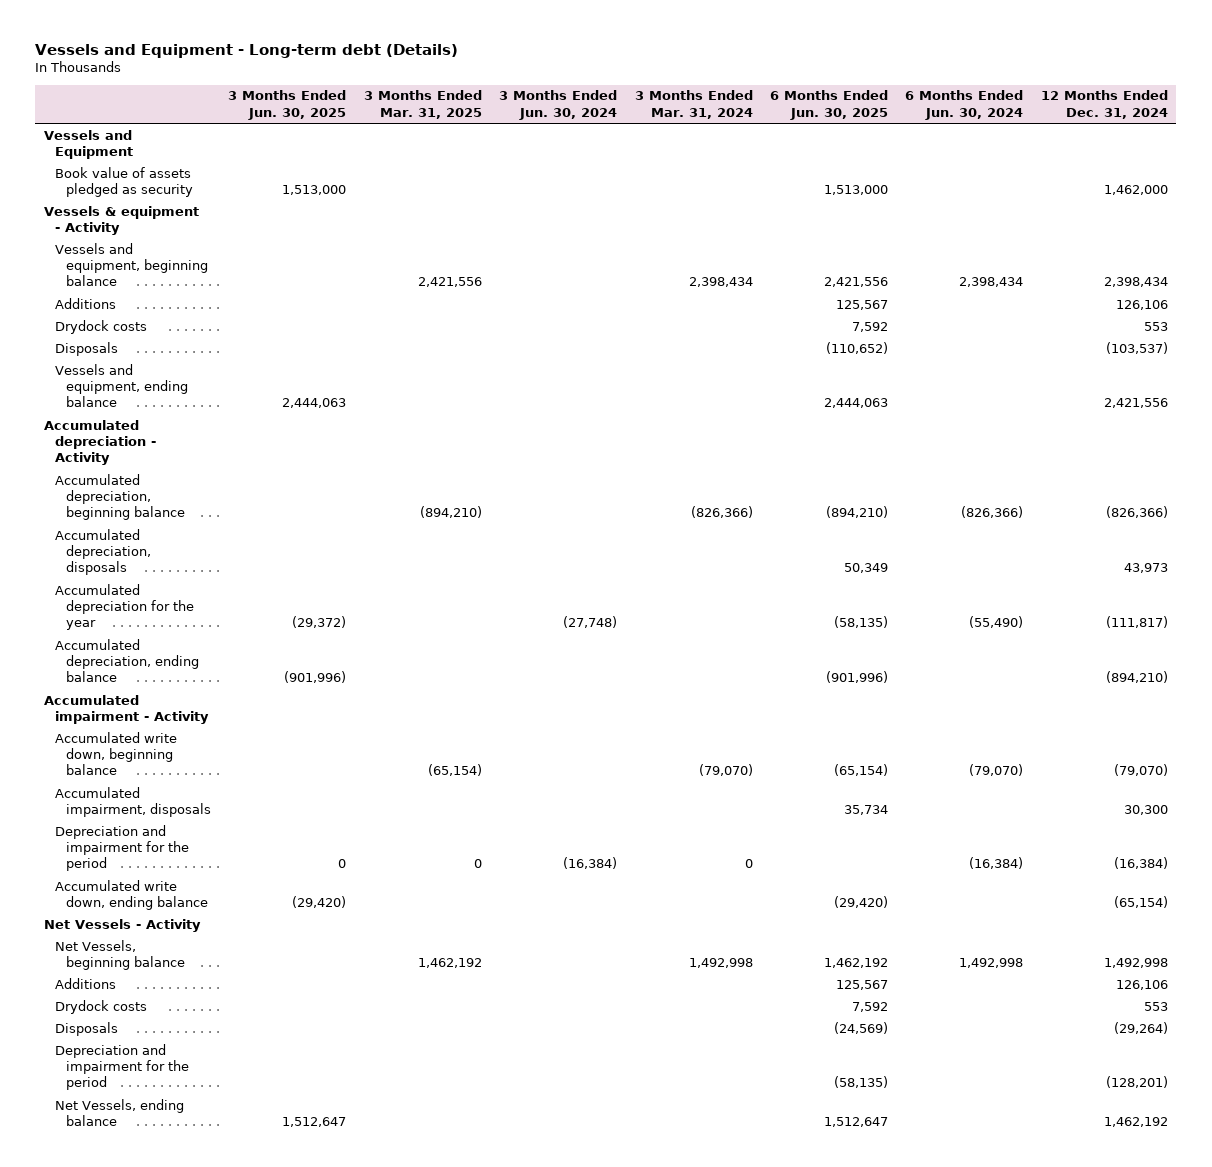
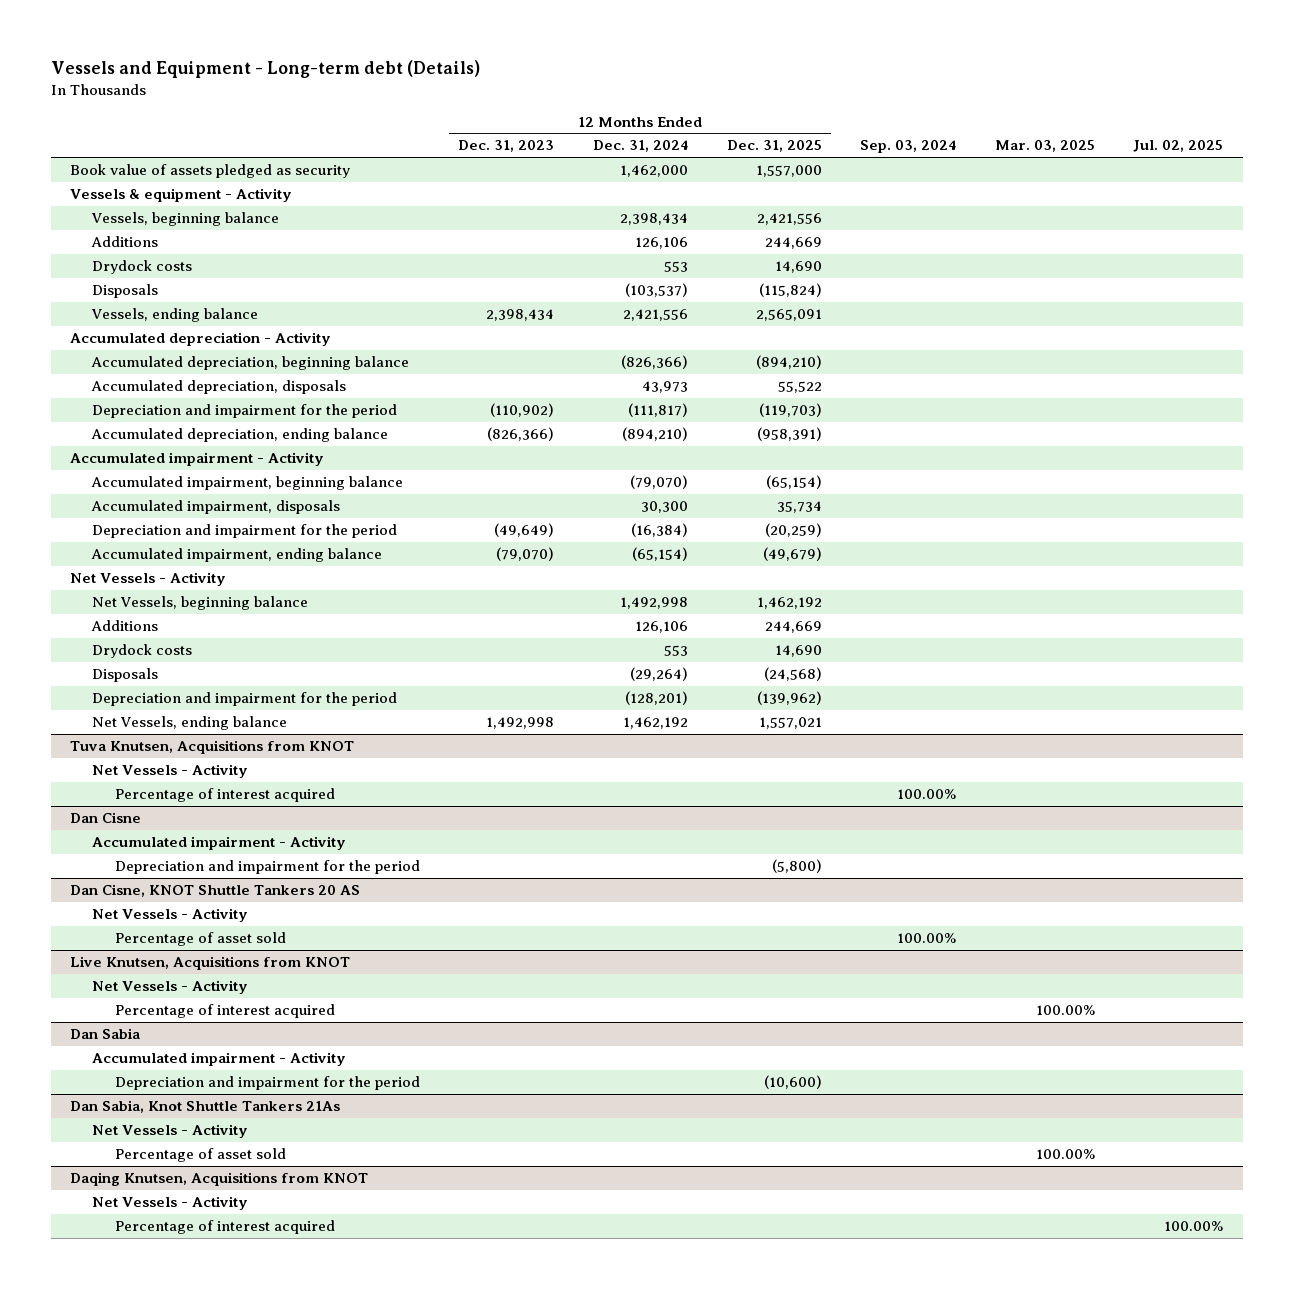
- | 3 Months Ended Jun. 30, 2025 | 3 Months Ended Mar. 31, 2025 | 3 Months Ended Jun. 30, 2024 | 3 Months Ended Mar. 31, 2024 | 6 Months Ended Jun. 30, 2025 | 6 Months Ended Jun. 30, 2024 | 12 Months Ended Dec. 31, 2024
+ | 12 Months Ended Dec. 31, 2023 | 12 Months Ended Dec. 31, 2024 | 12 Months Ended Dec. 31, 2025 | Sep. 03, 2024 | Mar. 03, 2025 | Jul. 02, 2025
- Vessels and Equipment
- Vessels and equipment, beginning balance | | 2,421,556 | | 2,398,434 | 2,421,556 | 2,398,434 | 2,398,434
+ Vessels, beginning balance | | 2,398,434 | 2,421,556 | | |
- Vessels and equipment, ending balance | 2,444,063 | | | | 2,444,063 | | 2,421,556
+ Vessels, ending balance | 2,398,434 | 2,421,556 | 2,565,091 | | |
- Accumulated depreciation for the year | (29,372) | | (27,748) | | (58,135) | (55,490) | (111,817)
+ Depreciation and impairment for the period | (110,902) | (111,817) | (119,703) | | |
- Accumulated write down, beginning balance | | (65,154) | | (79,070) | (65,154) | (79,070) | (79,070)
+ Accumulated impairment, beginning balance | | (79,070) | (65,154) | | |
- Accumulated write down, ending balance | (29,420) | | | | (29,420) | | (65,154)
+ Accumulated impairment, ending balance | (79,070) | (65,154) | (49,679) | | |
+ Tuva Knutsen, Acquisitions from KNOT
+ Net Vessels - Activity
+ Percentage of interest acquired | | | | 100.00% | |
+ Dan Cisne
+ Accumulated impairment - Activity
+ Depreciation and impairment for the period | | | (5,800) | | |
+ Dan Cisne, KNOT Shuttle Tankers 20 AS
+ Net Vessels - Activity
+ Percentage of asset sold | | | | 100.00% | |
+ Live Knutsen, Acquisitions from KNOT
+ Net Vessels - Activity
+ Percentage of interest acquired | | | | | 100.00% |
+ Dan Sabia
+ Accumulated impairment - Activity
+ Depreciation and impairment for the period | | | (10,600) | | |
+ Dan Sabia, Knot Shuttle Tankers 21As
+ Net Vessels - Activity
+ Percentage of asset sold | | | | | 100.00% |
+ Daqing Knutsen, Acquisitions from KNOT
+ Net Vessels - Activity
+ Percentage of interest acquired | | | | | | 100.00%

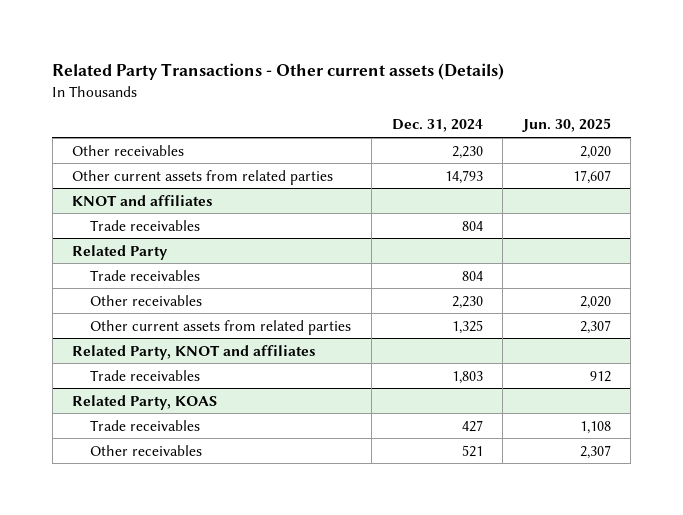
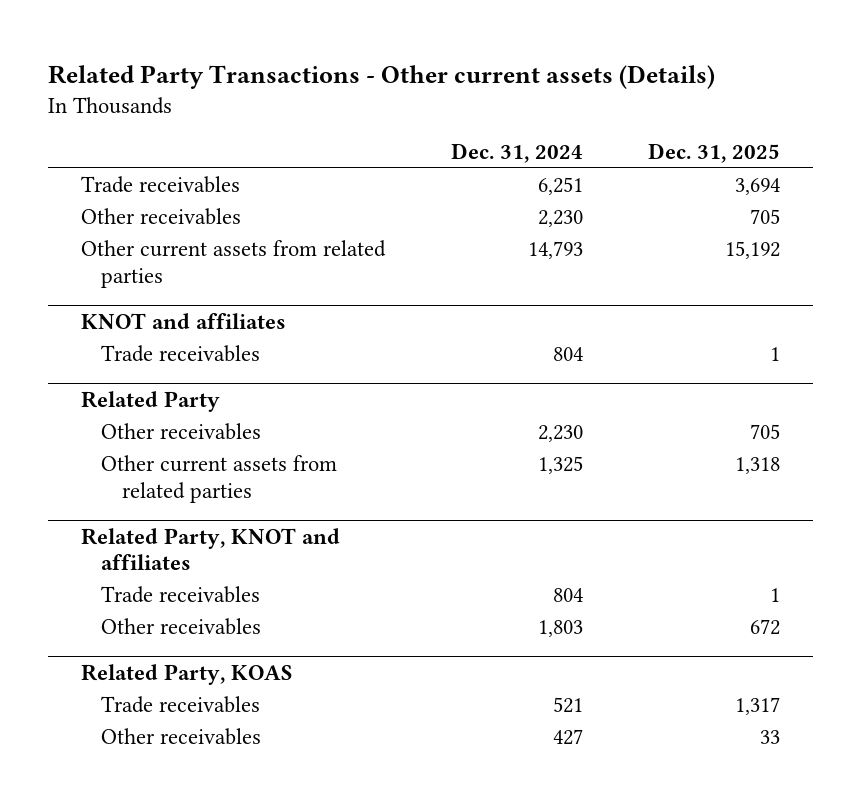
- | Dec. 31, 2024 | Jun. 30, 2025
+ | Dec. 31, 2024 | Dec. 31, 2025
+ Trade receivables | 6,251 | 3,694
@ Related Party
- Trade receivables | 804 |
@ Related Party, KNOT and affiliates
- Trade receivables | 1,803 | 912
+ Trade receivables | 804 | 1
+ Other receivables | 1,803 | 672
@ Related Party, KOAS
- Trade receivables | 427 | 1,108
- Other receivables | 521 | 2,307
+ Trade receivables | 521 | 1,317
+ Other receivables | 427 | 33

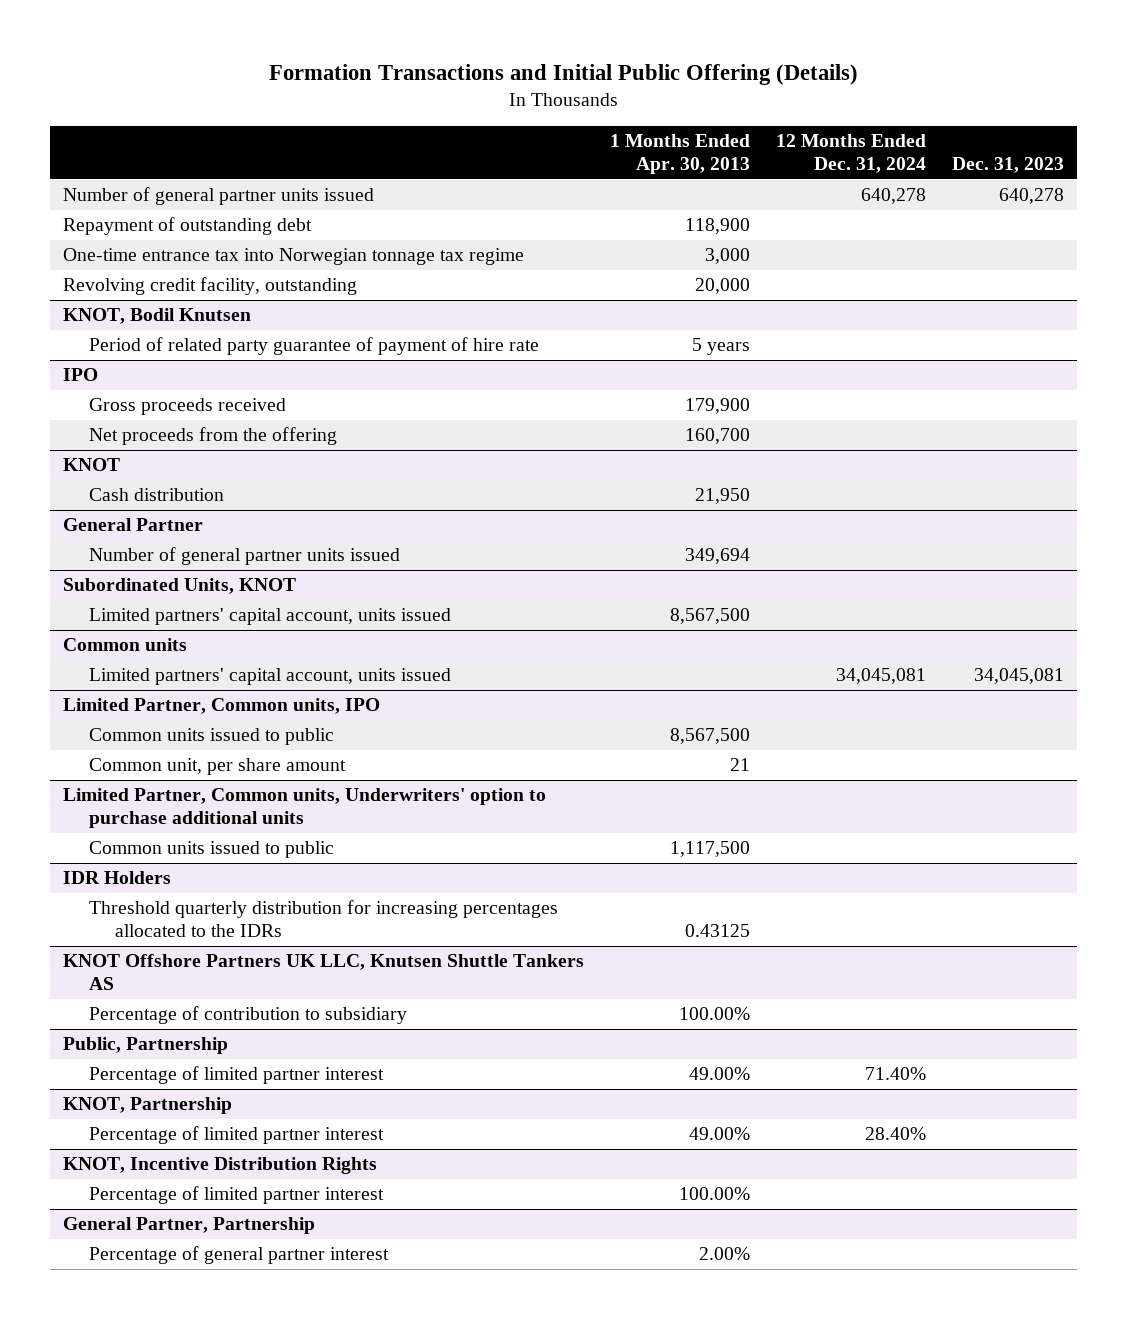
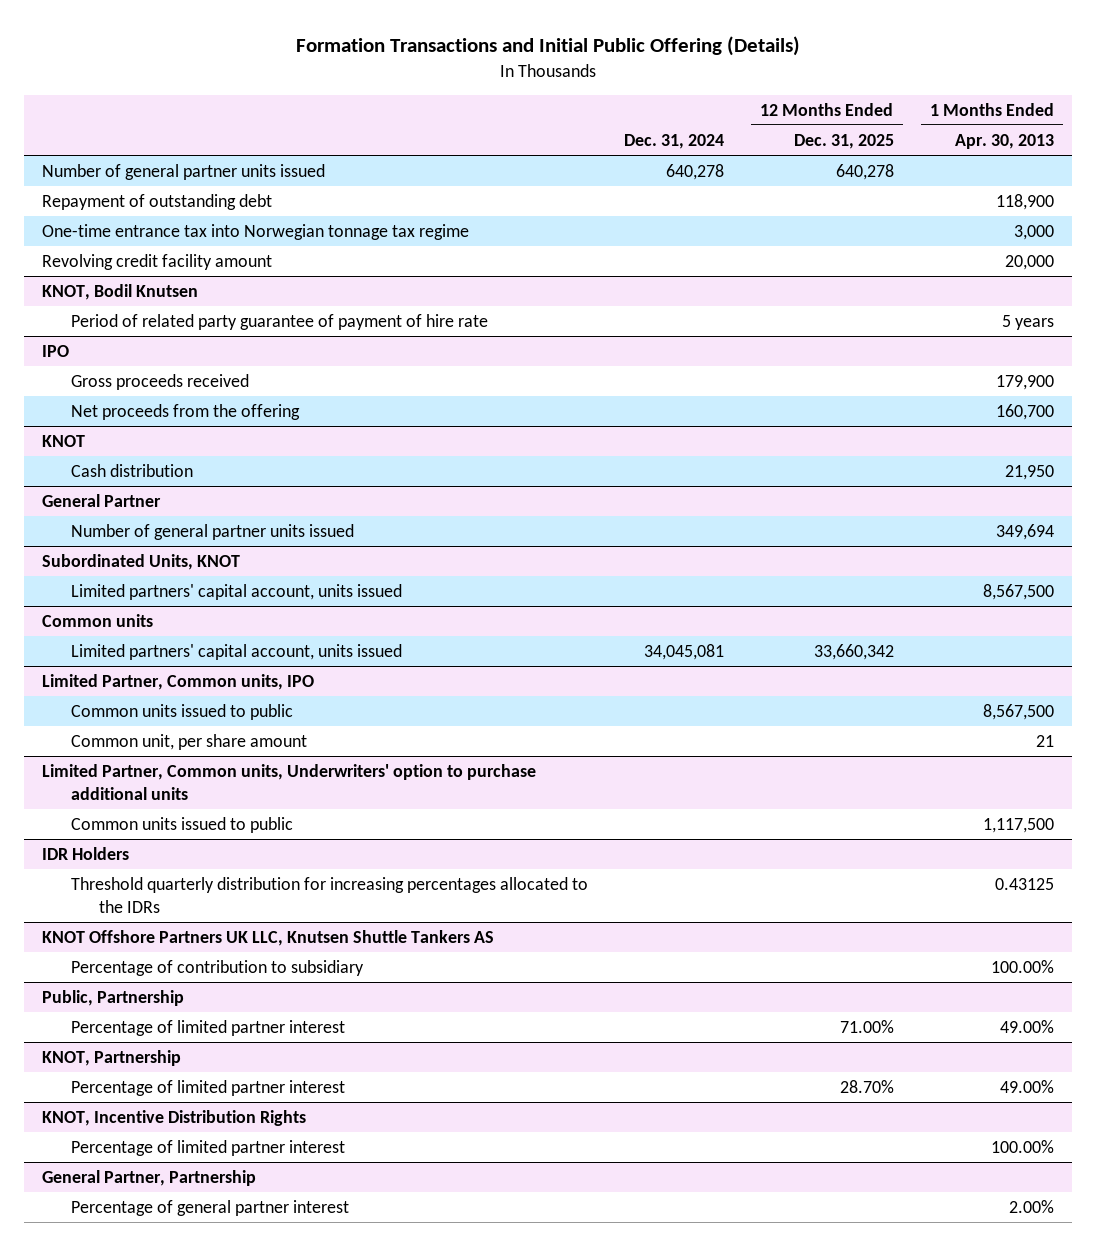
- | 1 Months Ended Apr. 30, 2013 | 12 Months Ended Dec. 31, 2024 | Dec. 31, 2023
+ | Dec. 31, 2024 | 12 Months Ended Dec. 31, 2025 | 1 Months Ended Apr. 30, 2013
- Revolving credit facility, outstanding | 20,000 | |
+ Revolving credit facility amount | | | 20,000

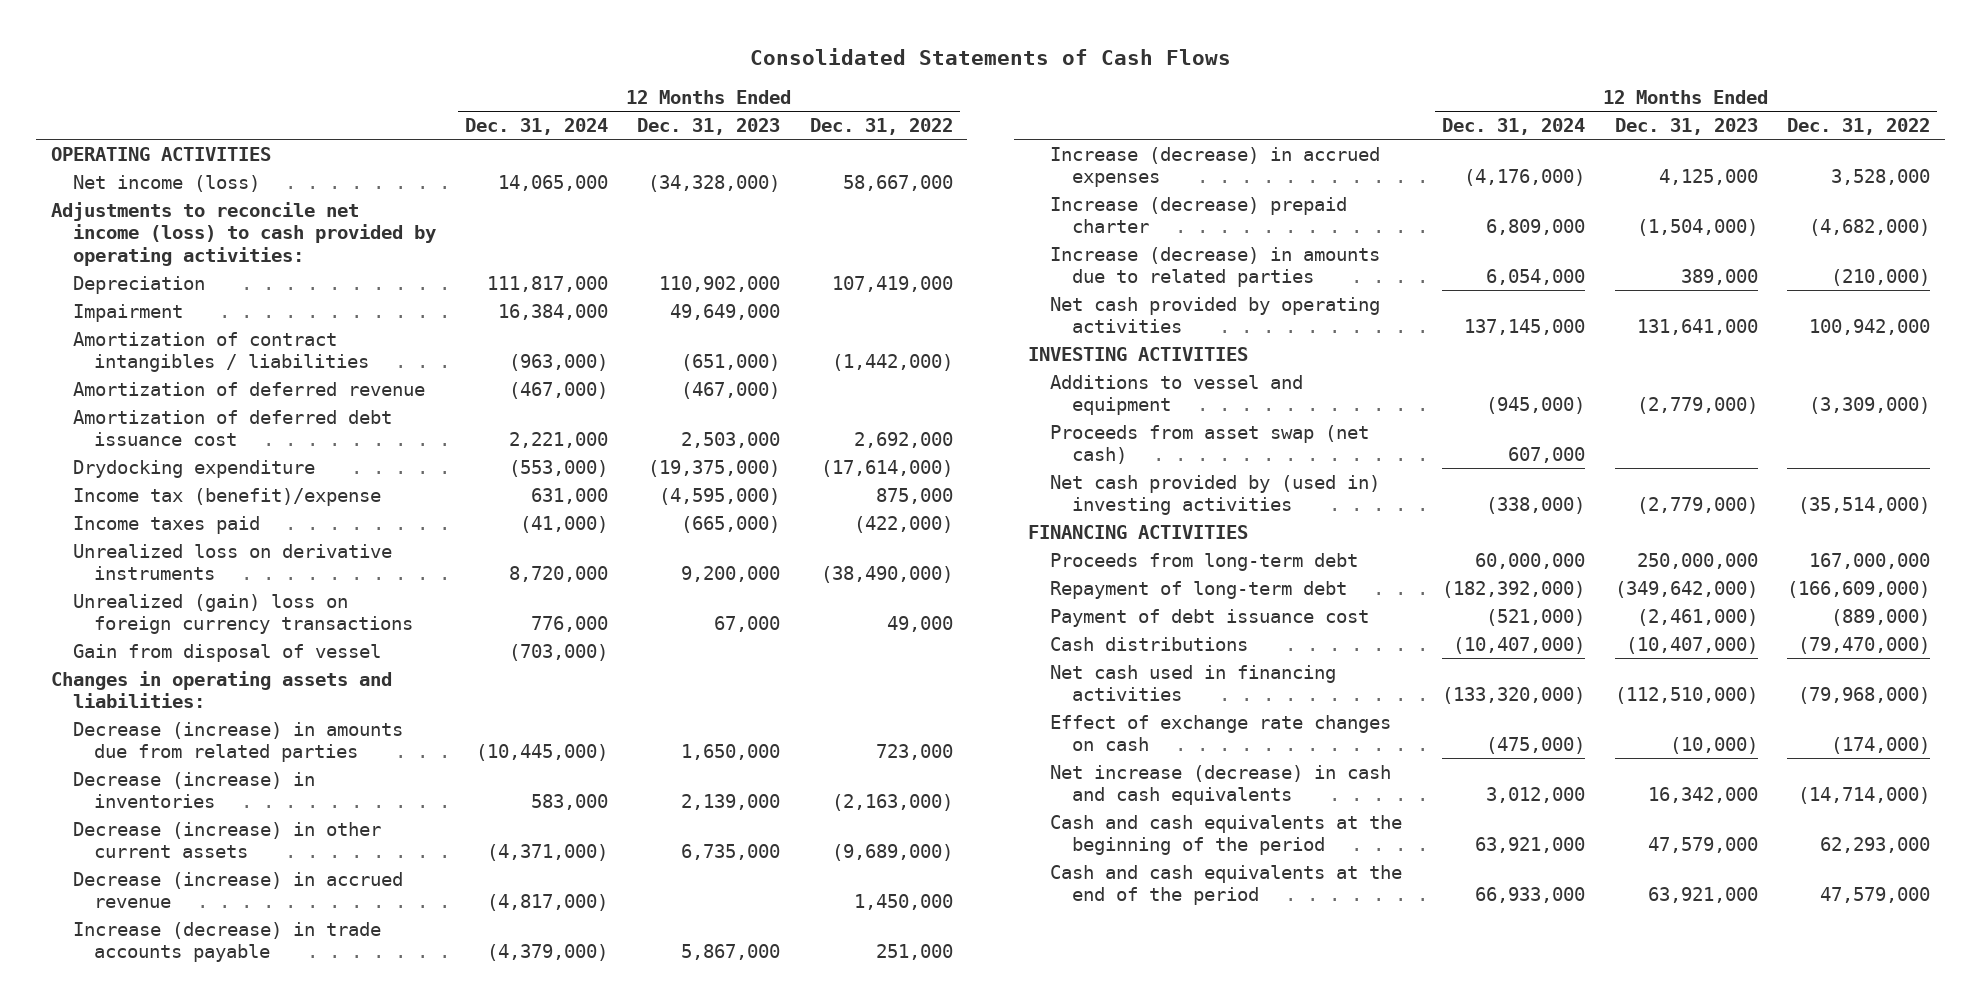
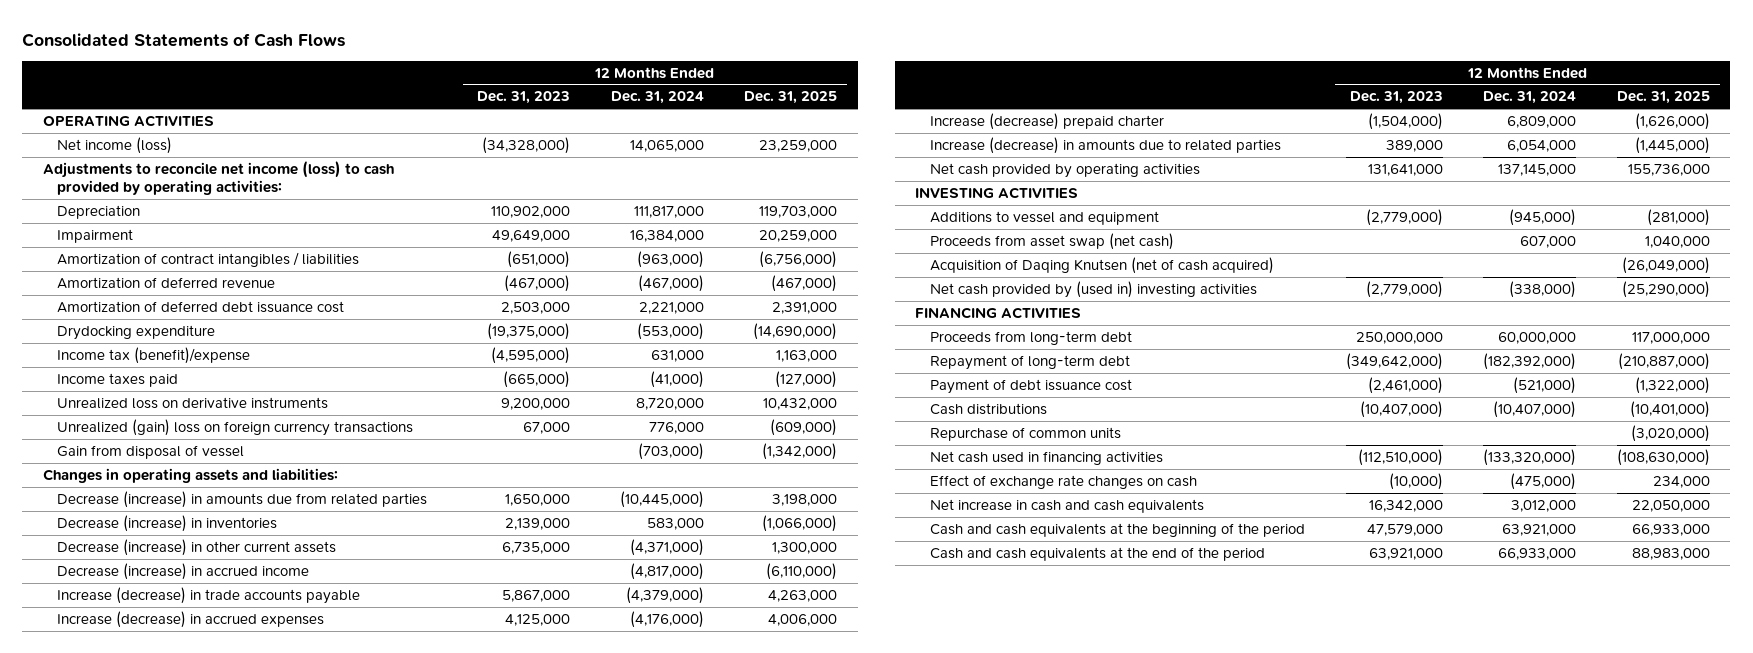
- | 12 Months Ended Dec. 31, 2024 | 12 Months Ended Dec. 31, 2023 | 12 Months Ended Dec. 31, 2022
+ | 12 Months Ended Dec. 31, 2023 | 12 Months Ended Dec. 31, 2024 | 12 Months Ended Dec. 31, 2025
- Decrease (increase) in accrued revenue | (4,817,000) | | 1,450,000
+ Decrease (increase) in accrued income | | (4,817,000) | (6,110,000)
+ Acquisition of Daqing Knutsen (net of cash acquired) | | | (26,049,000)
+ Repurchase of common units | | | (3,020,000)
- Net increase (decrease) in cash and cash equivalents | 3,012,000 | 16,342,000 | (14,714,000)
+ Net increase in cash and cash equivalents | 16,342,000 | 3,012,000 | 22,050,000

